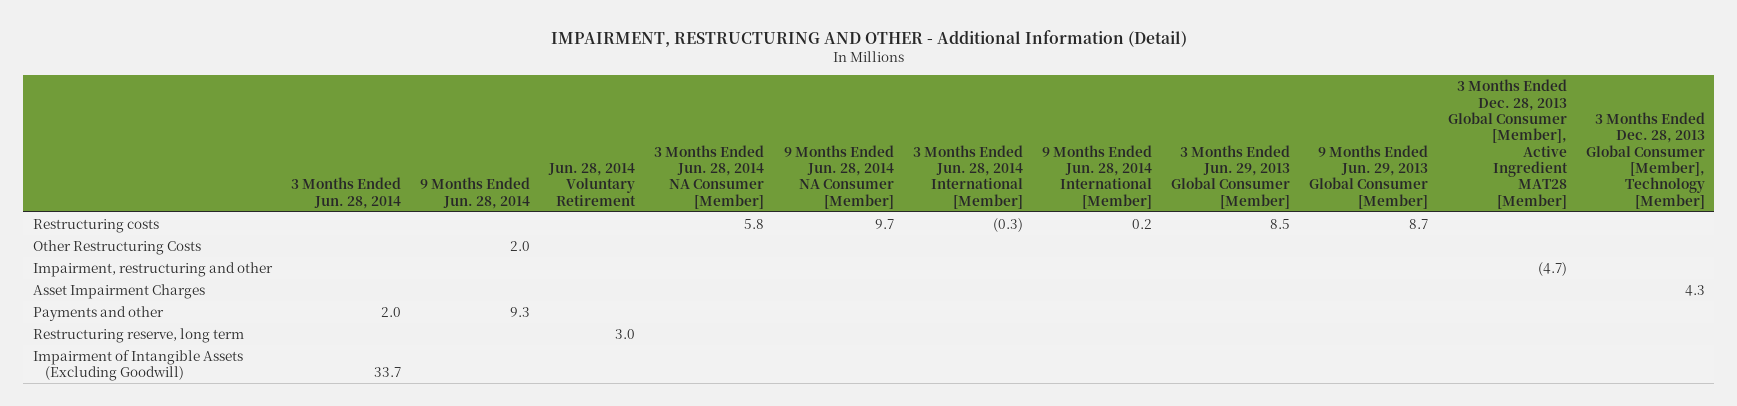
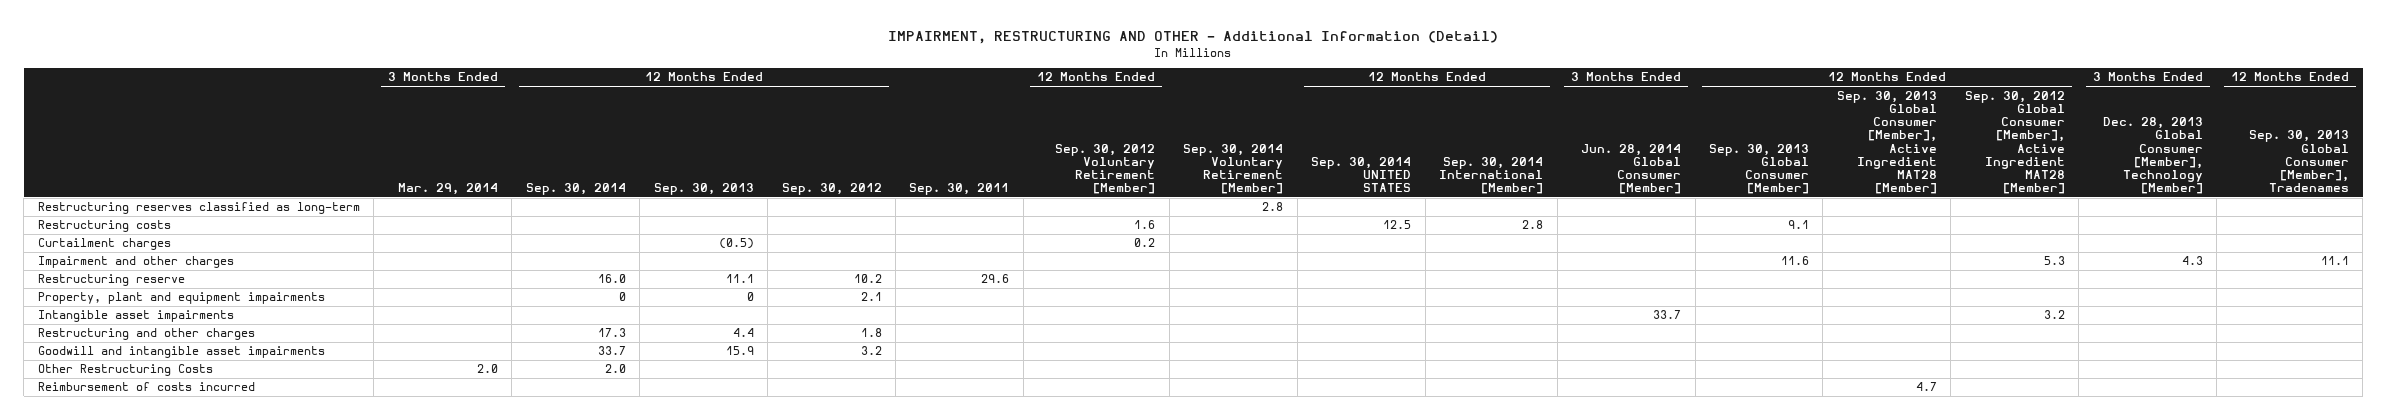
- | 3 Months Ended Jun. 28, 2014 | 9 Months Ended Jun. 28, 2014 | Jun. 28, 2014 Voluntary Retirement | 3 Months Ended Jun. 28, 2014 NA Consumer [Member] | 9 Months Ended Jun. 28, 2014 NA Consumer [Member] | 3 Months Ended Jun. 28, 2014 International [Member] | 9 Months Ended Jun. 28, 2014 International [Member] | 3 Months Ended Jun. 29, 2013 Global Consumer [Member] | 9 Months Ended Jun. 29, 2013 Global Consumer [Member] | 3 Months Ended Dec. 28, 2013 Global Consumer [Member], Active Ingredient MAT28 [Member] | 3 Months Ended Dec. 28, 2013 Global Consumer [Member], Technology [Member]
+ | 3 Months Ended Mar. 29, 2014 | 12 Months Ended Sep. 30, 2014 | 12 Months Ended Sep. 30, 2013 | 12 Months Ended Sep. 30, 2012 | Sep. 30, 2011 | 12 Months Ended Sep. 30, 2012 Voluntary Retirement [Member] | Sep. 30, 2014 Voluntary Retirement [Member] | 12 Months Ended Sep. 30, 2014 UNITED STATES | 12 Months Ended Sep. 30, 2014 International [Member] | 3 Months Ended Jun. 28, 2014 Global Consumer [Member] | 12 Months Ended Sep. 30, 2013 Global Consumer [Member] | 12 Months Ended Sep. 30, 2013 Global Consumer [Member], Active Ingredient MAT28 [Member] | 12 Months Ended Sep. 30, 2012 Global Consumer [Member], Active Ingredient MAT28 [Member] | 3 Months Ended Dec. 28, 2013 Global Consumer [Member], Technology [Member] | 12 Months Ended Sep. 30, 2013 Global Consumer [Member], Tradenames
+ Restructuring reserves classified as long-term | | | | | | | 2.8 | | | | | | | |
+ Curtailment charges | | | (0.5) | | | 0.2 | | | | | | | | |
+ Impairment and other charges | | | | | | | | | | | 11.6 | | 5.3 | 4.3 | 11.1
+ Restructuring reserve | | 16.0 | 11.1 | 10.2 | 29.6 | | | | | | | | | |
+ Property, plant and equipment impairments | | 0 | 0 | 2.1 | | | | | | | | | | |
+ Intangible asset impairments | | | | | | | | | | 33.7 | | | 3.2 | |
+ Restructuring and other charges | | 17.3 | 4.4 | 1.8 | | | | | | | | | | |
+ Goodwill and intangible asset impairments | | 33.7 | 15.9 | 3.2 | | | | | | | | | | |
- Impairment, restructuring and other | | | | | | | | | | (4.7) |
- Asset Impairment Charges | | | | | | | | | | | 4.3
- Payments and other | 2.0 | 9.3 | | | | | | | | |
- Restructuring reserve, long term | | | 3.0 | | | | | | | |
- Impairment of Intangible Assets (Excluding Goodwill) | 33.7 | | | | | | | | | |
+ Reimbursement of costs incurred | | | | | | | | | | | | 4.7 | | |

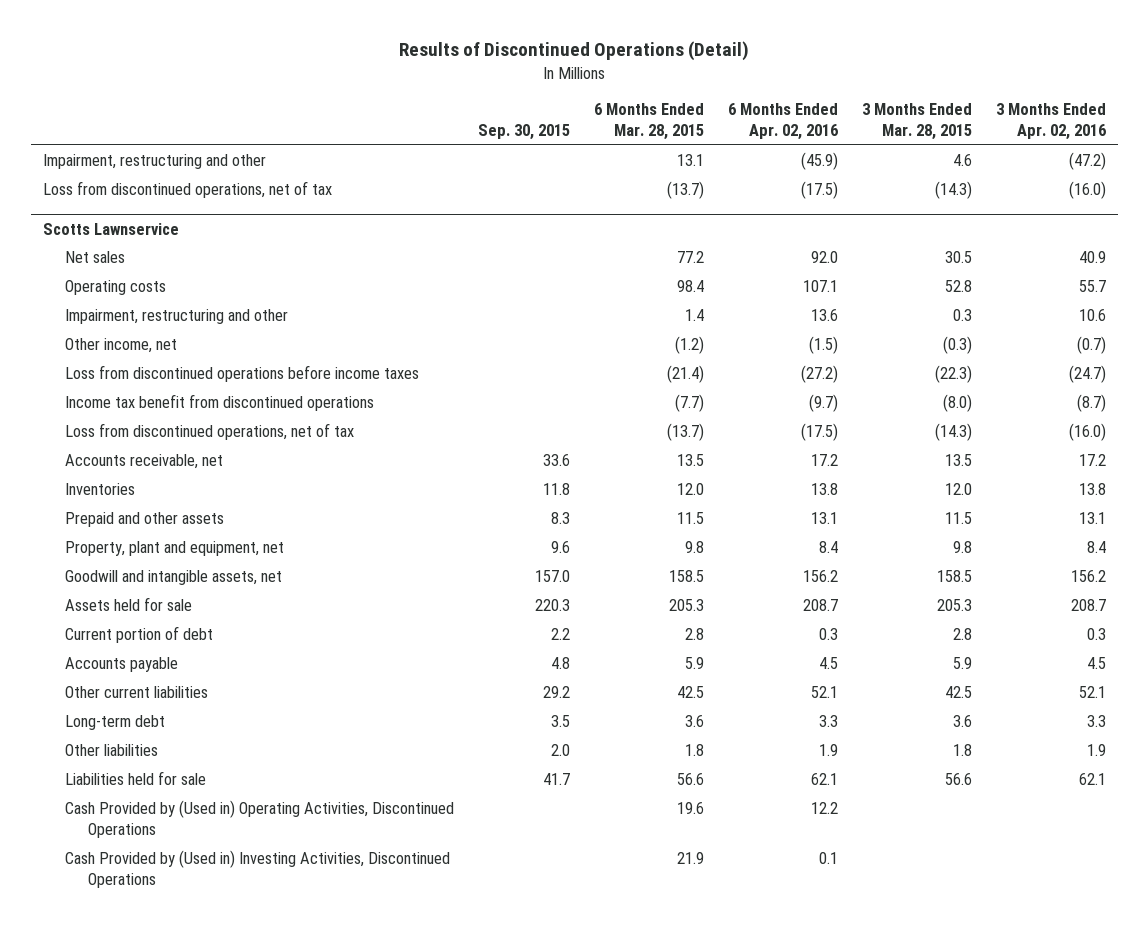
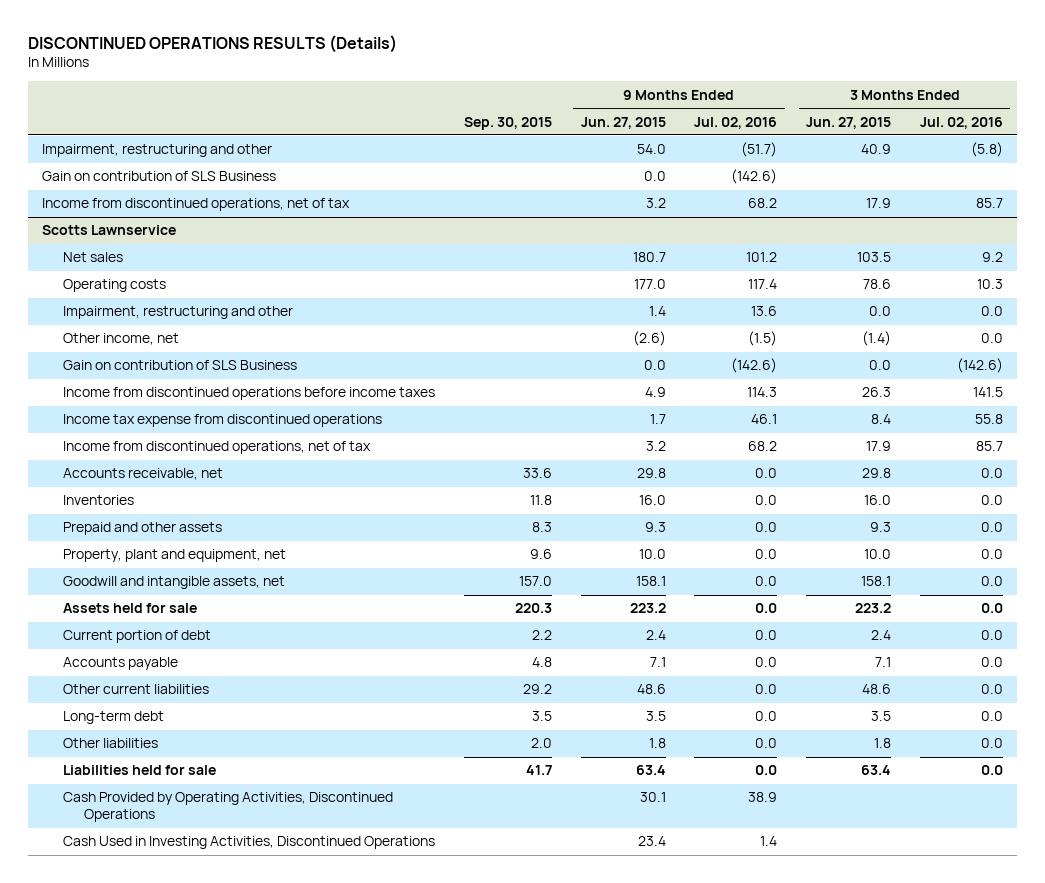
- Results of Discontinued Operations (Detail)
+ DISCONTINUED OPERATIONS RESULTS (Details)
- | Sep. 30, 2015 | 6 Months Ended Mar. 28, 2015 | 6 Months Ended Apr. 02, 2016 | 3 Months Ended Mar. 28, 2015 | 3 Months Ended Apr. 02, 2016
+ | Sep. 30, 2015 | 9 Months Ended Jun. 27, 2015 | 9 Months Ended Jul. 02, 2016 | 3 Months Ended Jun. 27, 2015 | 3 Months Ended Jul. 02, 2016
- Loss from discontinued operations, net of tax | | (13.7) | (17.5) | (14.3) | (16.0)
+ Gain on contribution of SLS Business | | 0.0 | (142.6) | |
+ Income from discontinued operations, net of tax | | 3.2 | 68.2 | 17.9 | 85.7
@ Scotts Lawnservice
- Loss from discontinued operations before income taxes | | (21.4) | (27.2) | (22.3) | (24.7)
- Income tax benefit from discontinued operations | | (7.7) | (9.7) | (8.0) | (8.7)
- Loss from discontinued operations, net of tax | | (13.7) | (17.5) | (14.3) | (16.0)
+ Gain on contribution of SLS Business | | 0.0 | (142.6) | 0.0 | (142.6)
+ Income from discontinued operations before income taxes | | 4.9 | 114.3 | 26.3 | 141.5
+ Income tax expense from discontinued operations | | 1.7 | 46.1 | 8.4 | 55.8
+ Income from discontinued operations, net of tax | | 3.2 | 68.2 | 17.9 | 85.7
- Cash Provided by (Used in) Operating Activities, Discontinued Operations | | 19.6 | 12.2 | |
- Cash Provided by (Used in) Investing Activities, Discontinued Operations | | 21.9 | 0.1 | |
+ Cash Provided by Operating Activities, Discontinued Operations | | 30.1 | 38.9 | |
+ Cash Used in Investing Activities, Discontinued Operations | | 23.4 | 1.4 | |

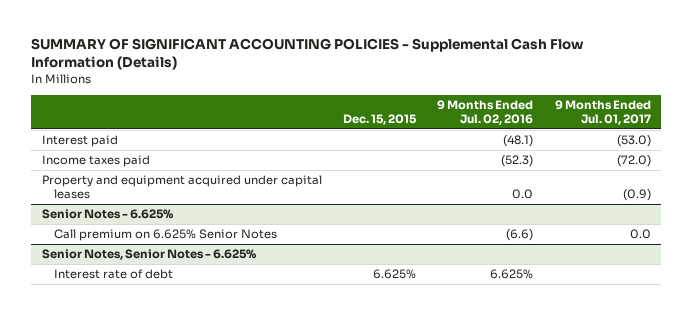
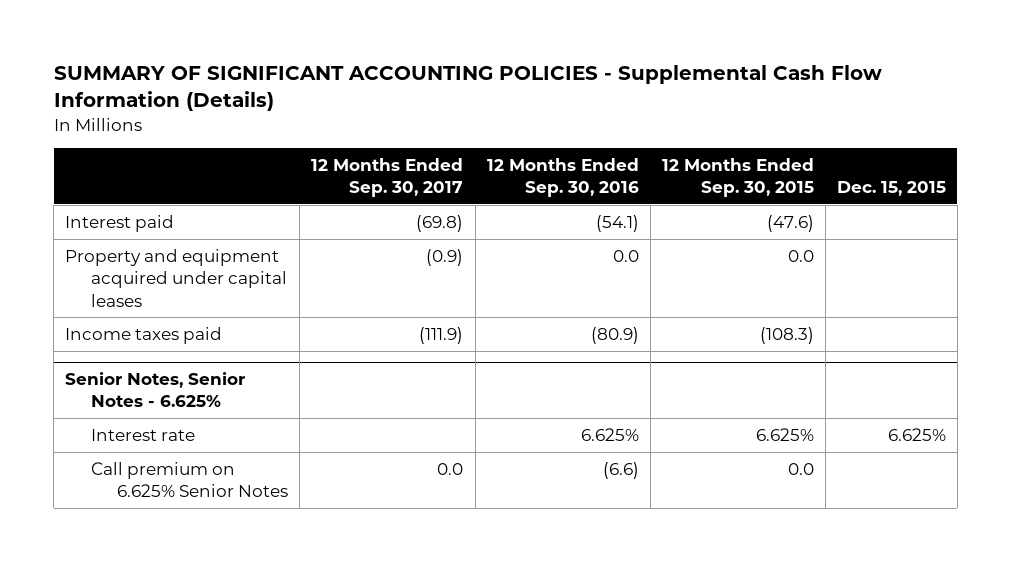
- | Dec. 15, 2015 | 9 Months Ended Jul. 02, 2016 | 9 Months Ended Jul. 01, 2017
+ | 12 Months Ended Sep. 30, 2017 | 12 Months Ended Sep. 30, 2016 | 12 Months Ended Sep. 30, 2015 | Dec. 15, 2015
- Senior Notes - 6.625%
- Call premium on 6.625% Senior Notes | | (6.6) | 0.0
moved down: Income taxes paid | (111.9) | (80.9) | (108.3) |
@ Senior Notes, Senior Notes - 6.625%
- Interest rate of debt | 6.625% | 6.625% |
+ Interest rate | | 6.625% | 6.625% | 6.625%
+ Call premium on 6.625% Senior Notes | 0.0 | (6.6) | 0.0 |

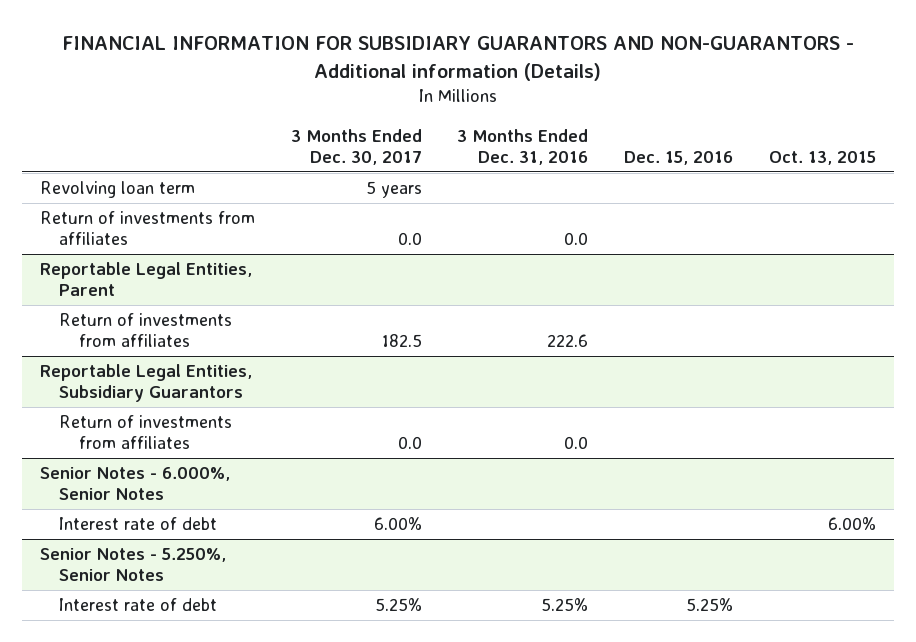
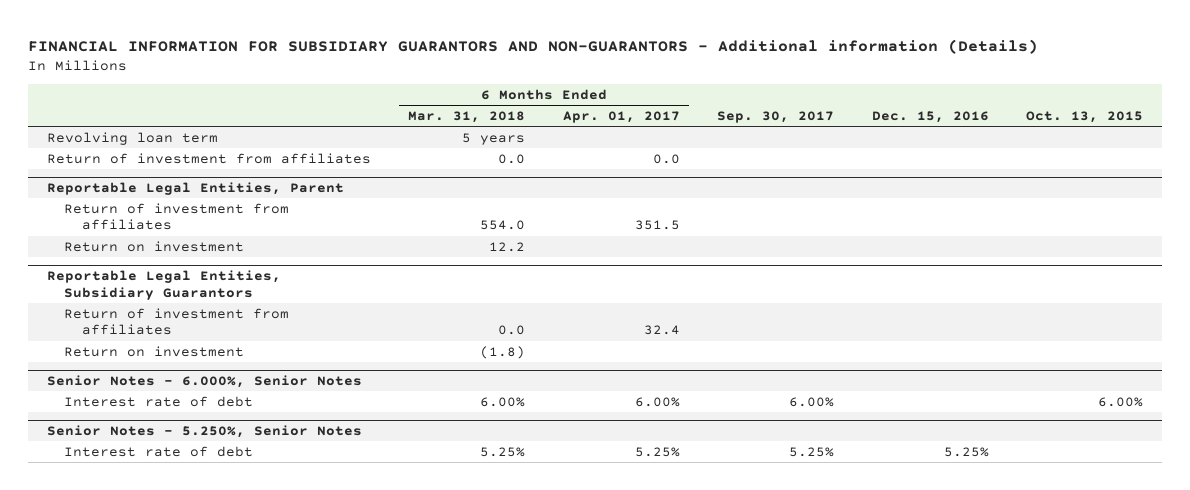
- | 3 Months Ended Dec. 30, 2017 | 3 Months Ended Dec. 31, 2016 | Dec. 15, 2016 | Oct. 13, 2015
+ | 6 Months Ended Mar. 31, 2018 | 6 Months Ended Apr. 01, 2017 | Sep. 30, 2017 | Dec. 15, 2016 | Oct. 13, 2015
- Return of investments from affiliates | 0.0 | 0.0 | |
+ Return of investment from affiliates | 0.0 | 0.0 | | |
@ Reportable Legal Entities, Parent
- Return of investments from affiliates | 182.5 | 222.6 | |
+ Return of investment from affiliates | 554.0 | 351.5 | | |
+ Return on investment | 12.2 | | | |
@ Reportable Legal Entities, Subsidiary Guarantors
- Return of investments from affiliates | 0.0 | 0.0 | |
+ Return of investment from affiliates | 0.0 | 32.4 | | |
+ Return on investment | (1.8) | | | |

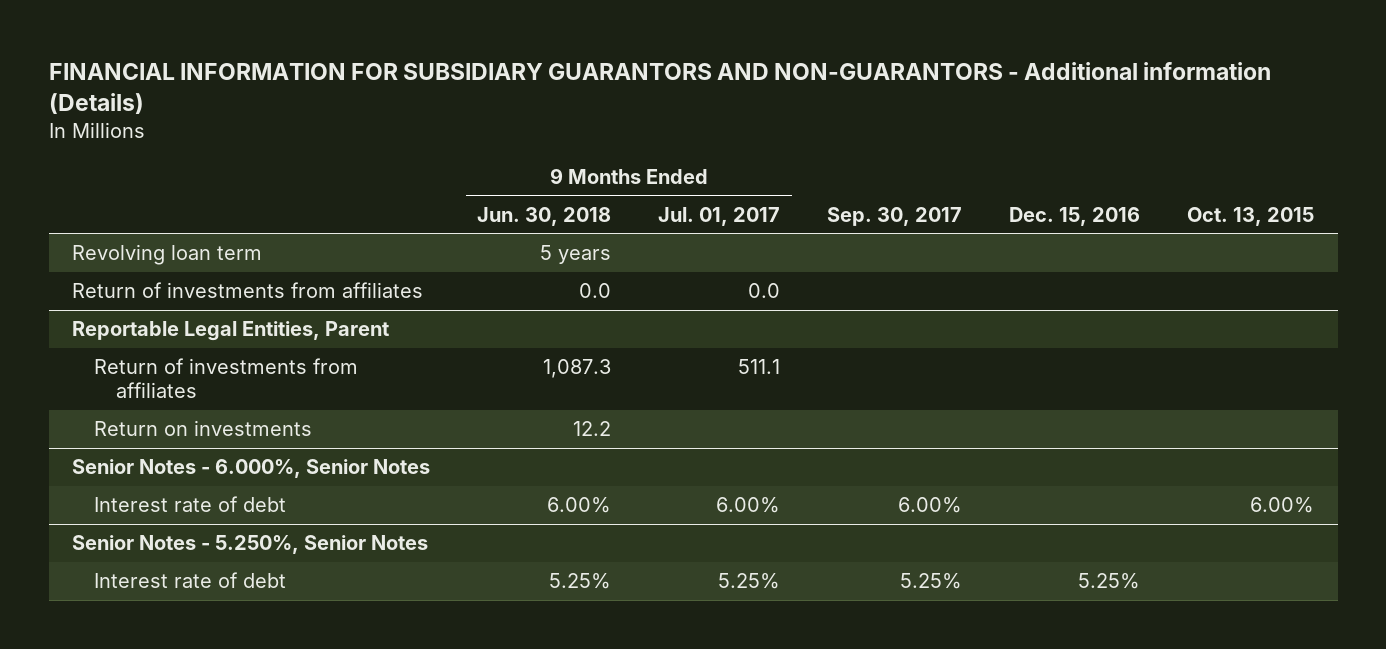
- | 6 Months Ended Mar. 31, 2018 | 6 Months Ended Apr. 01, 2017 | Sep. 30, 2017 | Dec. 15, 2016 | Oct. 13, 2015
+ | 9 Months Ended Jun. 30, 2018 | 9 Months Ended Jul. 01, 2017 | Sep. 30, 2017 | Dec. 15, 2016 | Oct. 13, 2015
- Return of investment from affiliates | 0.0 | 0.0 | | |
+ Return of investments from affiliates | 0.0 | 0.0 | | |
@ Reportable Legal Entities, Parent
- Return of investment from affiliates | 554.0 | 351.5 | | |
- Return on investment | 12.2 | | | |
- Reportable Legal Entities, Subsidiary Guarantors
- Return of investment from affiliates | 0.0 | 32.4 | | |
- Return on investment | (1.8) | | | |
@ Reportable Legal Entities, Parent
+ Return of investments from affiliates | 1,087.3 | 511.1 | | |
+ Return on investments | 12.2 | | | |

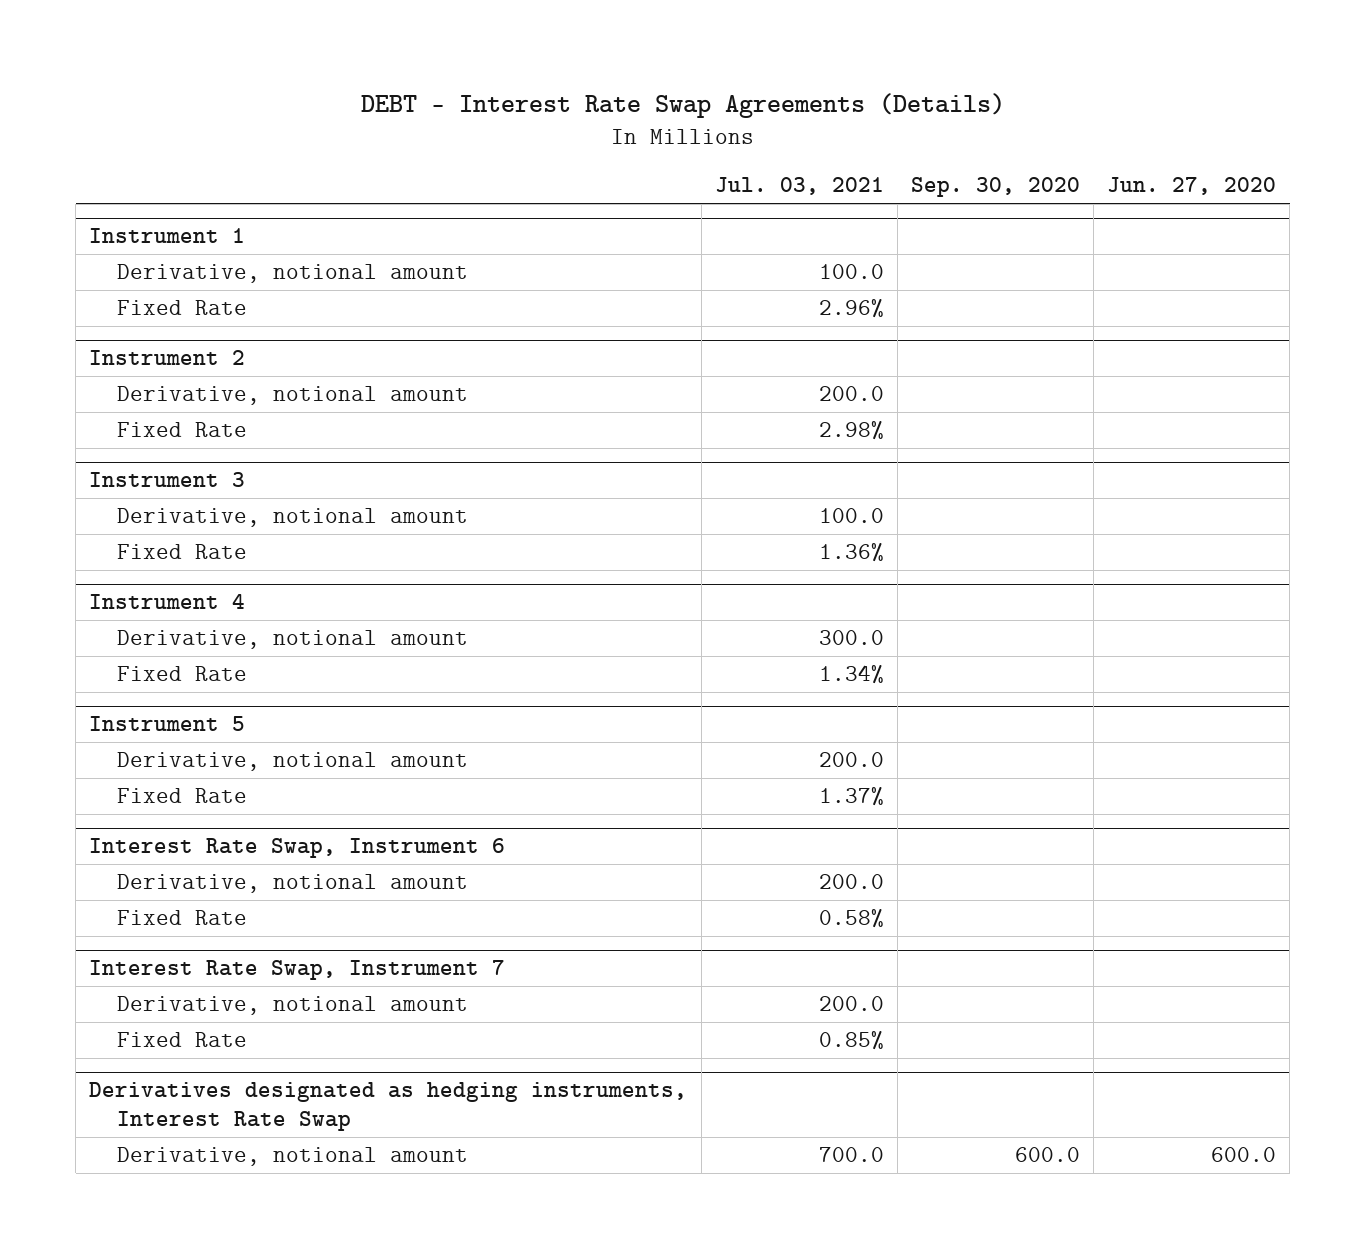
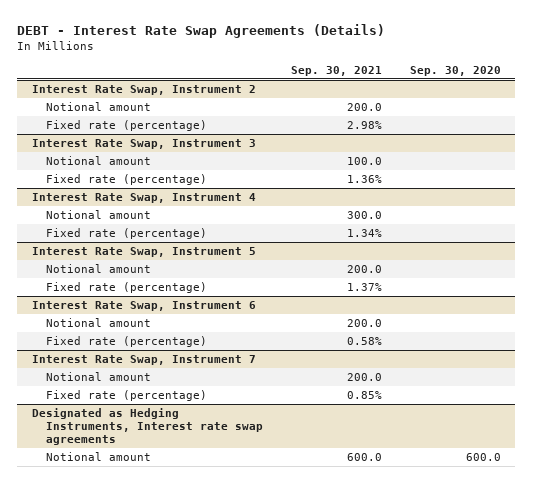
- | Jul. 03, 2021 | Sep. 30, 2020 | Jun. 27, 2020
+ | Sep. 30, 2021 | Sep. 30, 2020
- Instrument 1
- Derivative, notional amount | 100.0 | |
- Fixed Rate | 2.96% | |
- Instrument 2
- Derivative, notional amount | 200.0 | |
- Fixed Rate | 2.98% | |
- Instrument 3
- Derivative, notional amount | 100.0 | |
- Fixed Rate | 1.36% | |
- Instrument 4
- Derivative, notional amount | 300.0 | |
- Fixed Rate | 1.34% | |
- Instrument 5
- Derivative, notional amount | 200.0 | |
- Fixed Rate | 1.37% | |
+ Interest Rate Swap, Instrument 2
+ Notional amount | 200.0 |
+ Fixed rate (percentage) | 2.98% |
+ Interest Rate Swap, Instrument 3
+ Notional amount | 100.0 |
+ Fixed rate (percentage) | 1.36% |
+ Interest Rate Swap, Instrument 4
+ Notional amount | 300.0 |
+ Fixed rate (percentage) | 1.34% |
+ Interest Rate Swap, Instrument 5
+ Notional amount | 200.0 |
+ Fixed rate (percentage) | 1.37% |
@ Interest Rate Swap, Instrument 6
- Derivative, notional amount | 200.0 | |
- Fixed Rate | 0.58% | |
+ Notional amount | 200.0 |
+ Fixed rate (percentage) | 0.58% |
@ Interest Rate Swap, Instrument 7
- Derivative, notional amount | 200.0 | |
- Fixed Rate | 0.85% | |
- Derivatives designated as hedging instruments, Interest Rate Swap
- Derivative, notional amount | 700.0 | 600.0 | 600.0
@ Interest Rate Swap, Instrument 7
+ Notional amount | 200.0 |
+ Fixed rate (percentage) | 0.85% |
+ Designated as Hedging Instruments, Interest rate swap agreements
+ Notional amount | 600.0 | 600.0

